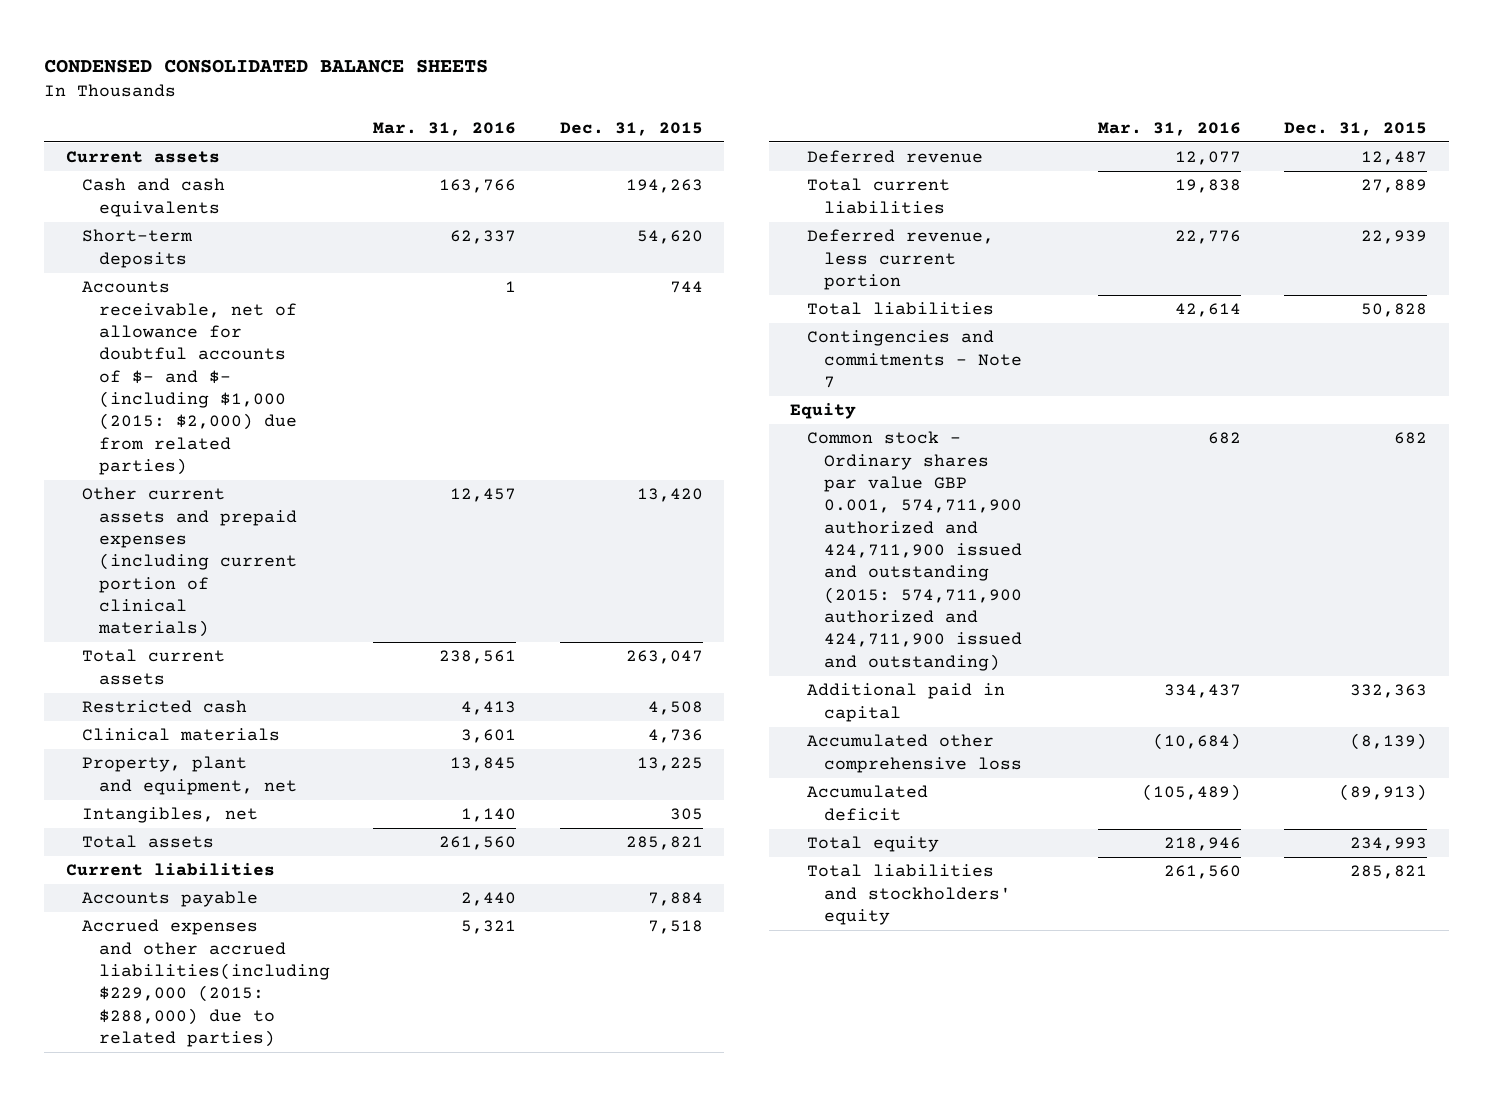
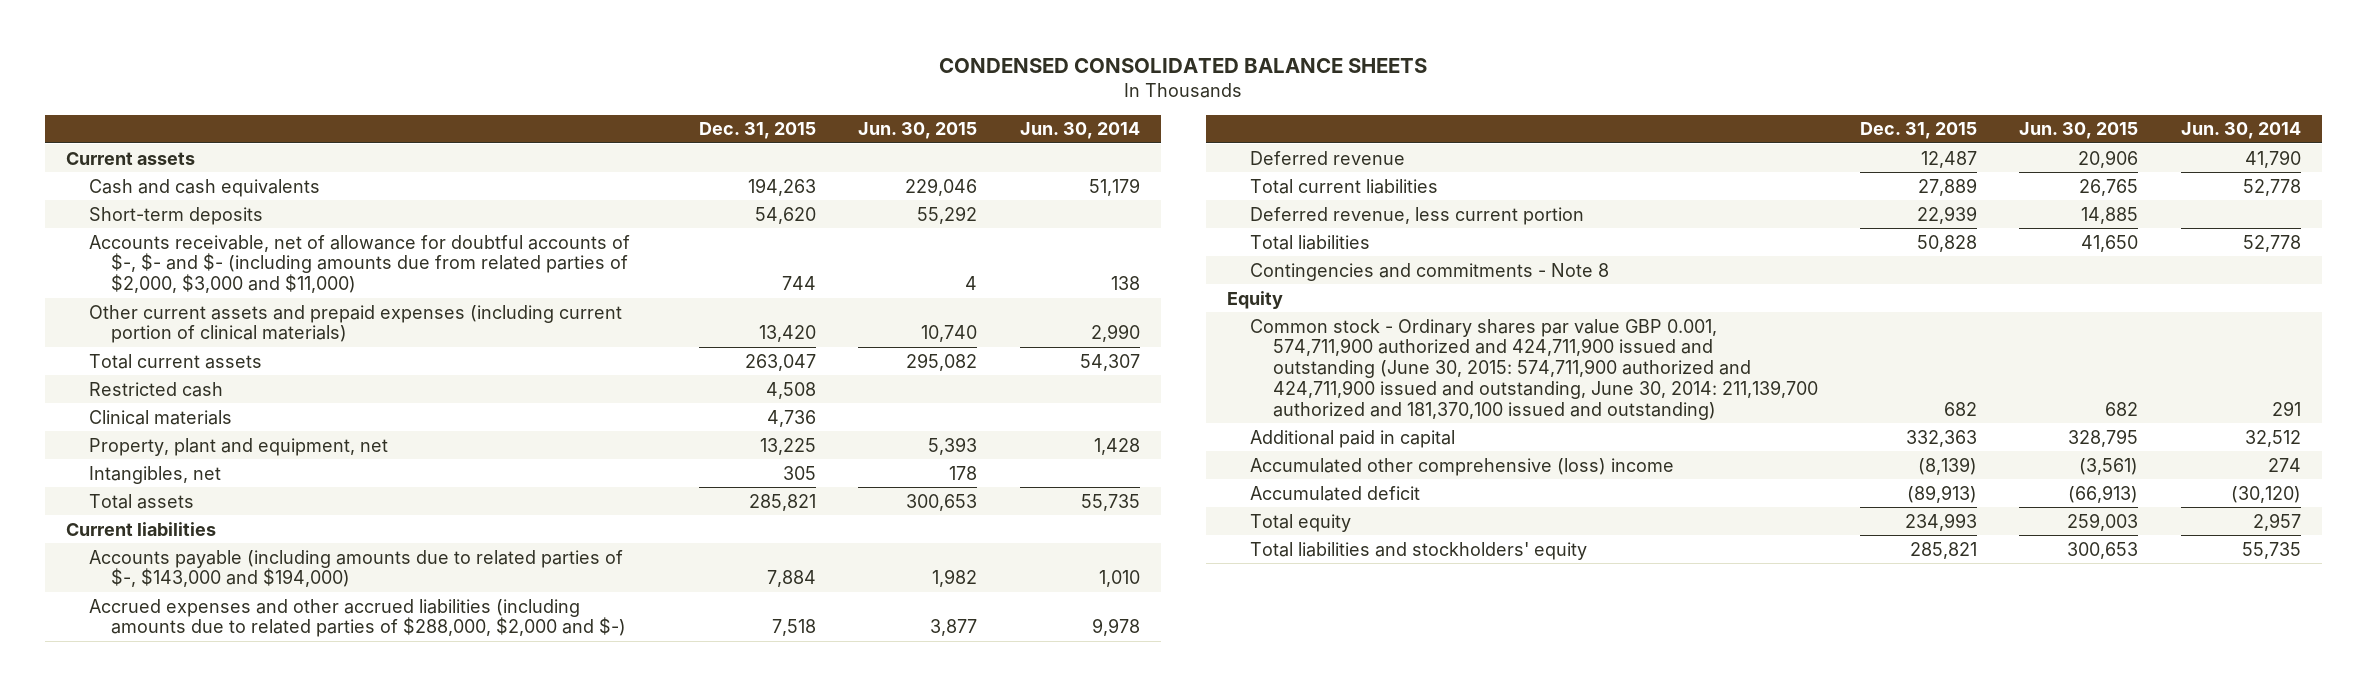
- | Mar. 31, 2016 | Dec. 31, 2015
+ | Dec. 31, 2015 | Jun. 30, 2015 | Jun. 30, 2014
- Accounts receivable, net of allowance for doubtful accounts of $- and $- (including $1,000 (2015: $2,000) due from related parties) | 1 | 744
+ Accounts receivable, net of allowance for doubtful accounts of $-, $- and $- (including amounts due from related parties of $2,000, $3,000 and $11,000) | 744 | 4 | 138
- Accounts payable | 2,440 | 7,884
- Accrued expenses and other accrued liabilities(including $229,000 (2015: $288,000) due to related parties) | 5,321 | 7,518
+ Accounts payable (including amounts due to related parties of $-, $143,000 and $194,000) | 7,884 | 1,982 | 1,010
+ Accrued expenses and other accrued liabilities (including amounts due to related parties of $288,000, $2,000 and $-) | 7,518 | 3,877 | 9,978
- Contingencies and commitments - Note 7
+ Contingencies and commitments - Note 8
- Common stock - Ordinary shares par value GBP 0.001, 574,711,900 authorized and 424,711,900 issued and outstanding (2015: 574,711,900 authorized and 424,711,900 issued and outstanding) | 682 | 682
+ Common stock - Ordinary shares par value GBP 0.001, 574,711,900 authorized and 424,711,900 issued and outstanding (June 30, 2015: 574,711,900 authorized and 424,711,900 issued and outstanding, June 30, 2014: 211,139,700 authorized and 181,370,100 issued and outstanding) | 682 | 682 | 291
- Accumulated other comprehensive loss | (10,684) | (8,139)
+ Accumulated other comprehensive (loss) income | (8,139) | (3,561) | 274

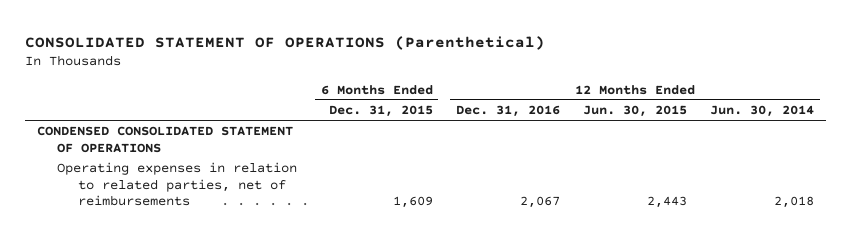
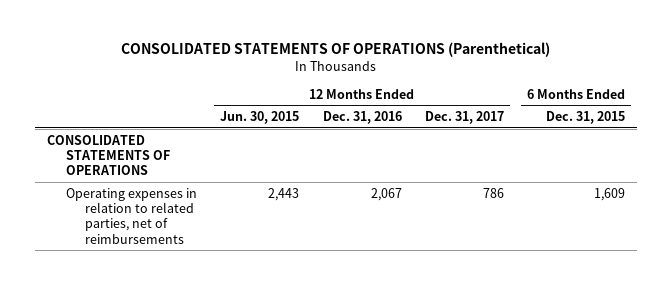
- CONSOLIDATED STATEMENT OF OPERATIONS (Parenthetical)
+ CONSOLIDATED STATEMENTS OF OPERATIONS (Parenthetical)
- | 6 Months Ended Dec. 31, 2015 | 12 Months Ended Dec. 31, 2016 | 12 Months Ended Jun. 30, 2015 | 12 Months Ended Jun. 30, 2014
+ | 12 Months Ended Jun. 30, 2015 | 12 Months Ended Dec. 31, 2016 | 12 Months Ended Dec. 31, 2017 | 6 Months Ended Dec. 31, 2015
- CONDENSED CONSOLIDATED STATEMENT OF OPERATIONS
+ CONSOLIDATED STATEMENTS OF OPERATIONS

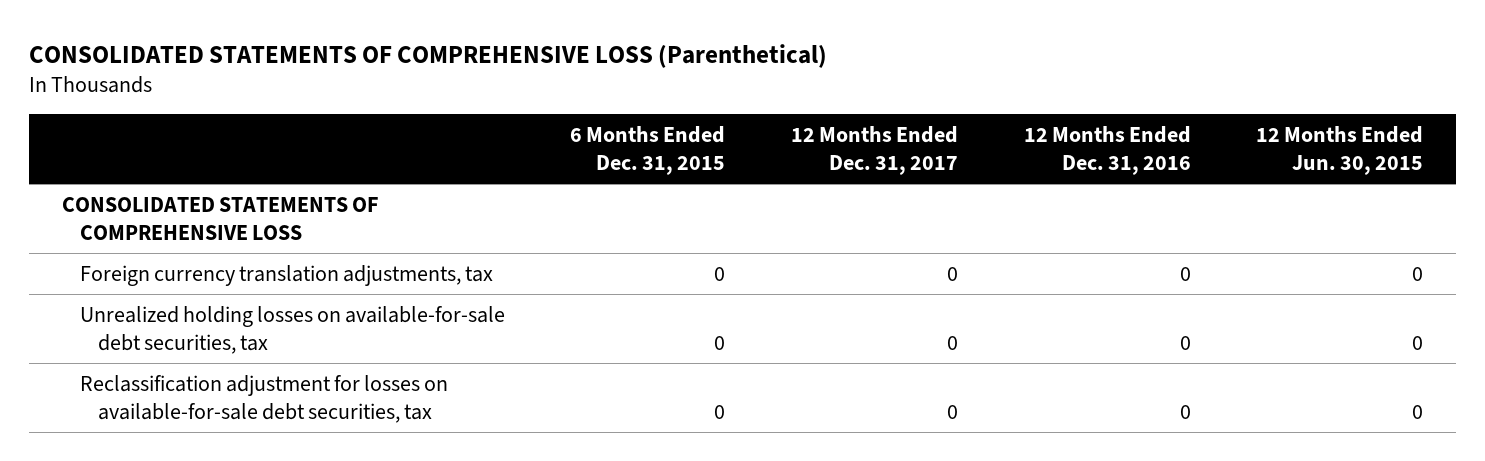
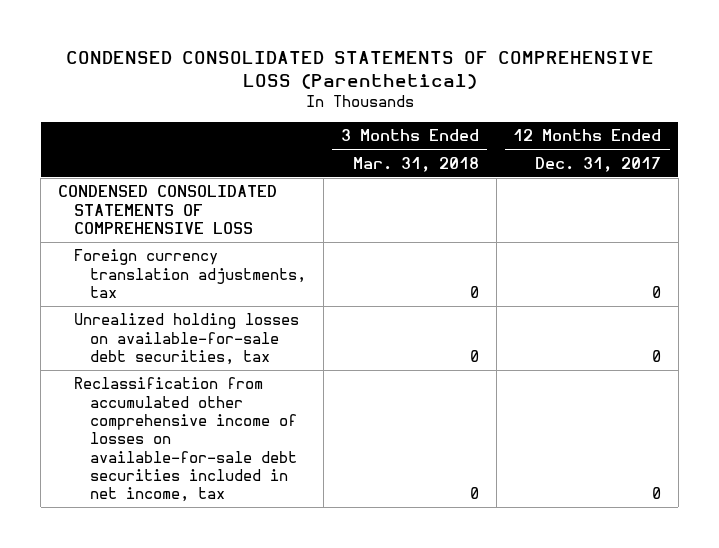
- CONSOLIDATED STATEMENTS OF COMPREHENSIVE LOSS (Parenthetical)
+ CONDENSED CONSOLIDATED STATEMENTS OF COMPREHENSIVE LOSS (Parenthetical)
- | 6 Months Ended Dec. 31, 2015 | 12 Months Ended Dec. 31, 2017 | 12 Months Ended Dec. 31, 2016 | 12 Months Ended Jun. 30, 2015
+ | 3 Months Ended Mar. 31, 2018 | 12 Months Ended Dec. 31, 2017
- CONSOLIDATED STATEMENTS OF COMPREHENSIVE LOSS
+ CONDENSED CONSOLIDATED STATEMENTS OF COMPREHENSIVE LOSS
- Reclassification adjustment for losses on available-for-sale debt securities, tax | 0 | 0 | 0 | 0
+ Reclassification from accumulated other comprehensive income of losses on available-for-sale debt securities included in net income, tax | 0 | 0

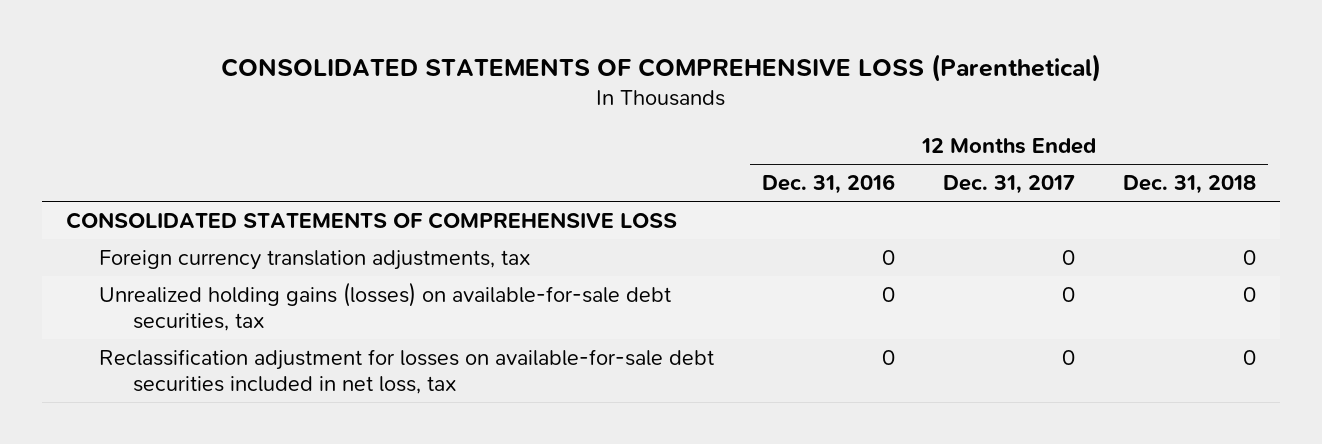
- CONDENSED CONSOLIDATED STATEMENTS OF COMPREHENSIVE LOSS (Parenthetical)
+ CONSOLIDATED STATEMENTS OF COMPREHENSIVE LOSS (Parenthetical)
- | 3 Months Ended Mar. 31, 2018 | 12 Months Ended Dec. 31, 2017
+ | 12 Months Ended Dec. 31, 2016 | 12 Months Ended Dec. 31, 2017 | 12 Months Ended Dec. 31, 2018
- CONDENSED CONSOLIDATED STATEMENTS OF COMPREHENSIVE LOSS
+ CONSOLIDATED STATEMENTS OF COMPREHENSIVE LOSS
- Unrealized holding losses on available-for-sale debt securities, tax | 0 | 0
- Reclassification from accumulated other comprehensive income of losses on available-for-sale debt securities included in net income, tax | 0 | 0
+ Unrealized holding gains (losses) on available-for-sale debt securities, tax | 0 | 0 | 0
+ Reclassification adjustment for losses on available-for-sale debt securities included in net loss, tax | 0 | 0 | 0

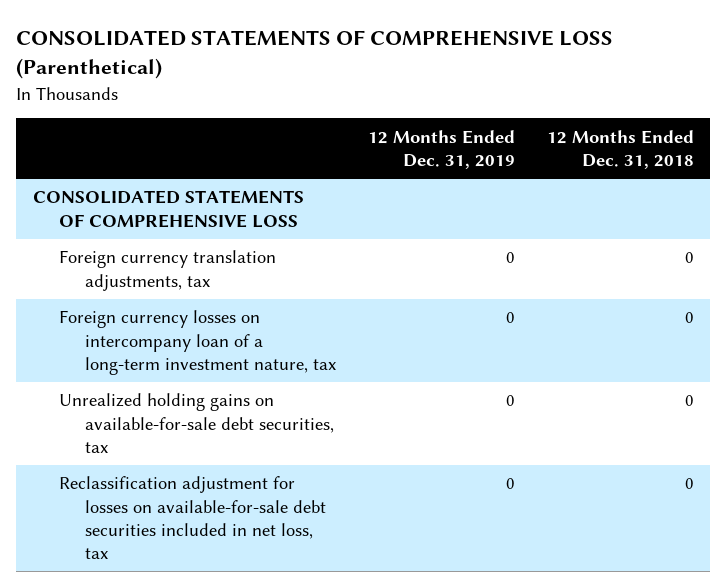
- | 12 Months Ended Dec. 31, 2016 | 12 Months Ended Dec. 31, 2017 | 12 Months Ended Dec. 31, 2018
+ | 12 Months Ended Dec. 31, 2019 | 12 Months Ended Dec. 31, 2018
- Unrealized holding gains (losses) on available-for-sale debt securities, tax | 0 | 0 | 0
+ Foreign currency losses on intercompany loan of a long-term investment nature, tax | 0 | 0
+ Unrealized holding gains on available-for-sale debt securities, tax | 0 | 0

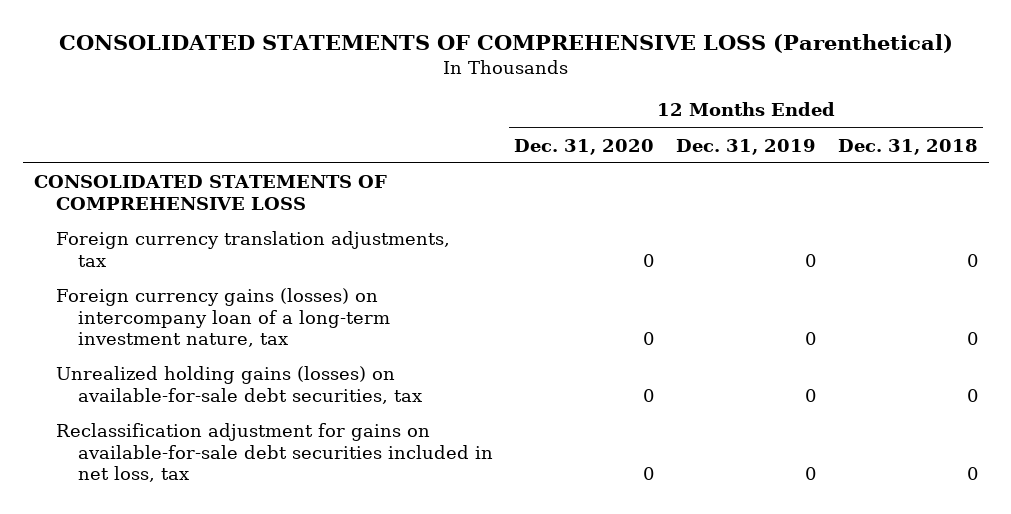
- | 12 Months Ended Dec. 31, 2019 | 12 Months Ended Dec. 31, 2018
+ | 12 Months Ended Dec. 31, 2020 | 12 Months Ended Dec. 31, 2019 | 12 Months Ended Dec. 31, 2018
- Foreign currency losses on intercompany loan of a long-term investment nature, tax | 0 | 0
- Unrealized holding gains on available-for-sale debt securities, tax | 0 | 0
- Reclassification adjustment for losses on available-for-sale debt securities included in net loss, tax | 0 | 0
+ Foreign currency gains (losses) on intercompany loan of a long-term investment nature, tax | 0 | 0 | 0
+ Unrealized holding gains (losses) on available-for-sale debt securities, tax | 0 | 0 | 0
+ Reclassification adjustment for gains on available-for-sale debt securities included in net loss, tax | 0 | 0 | 0

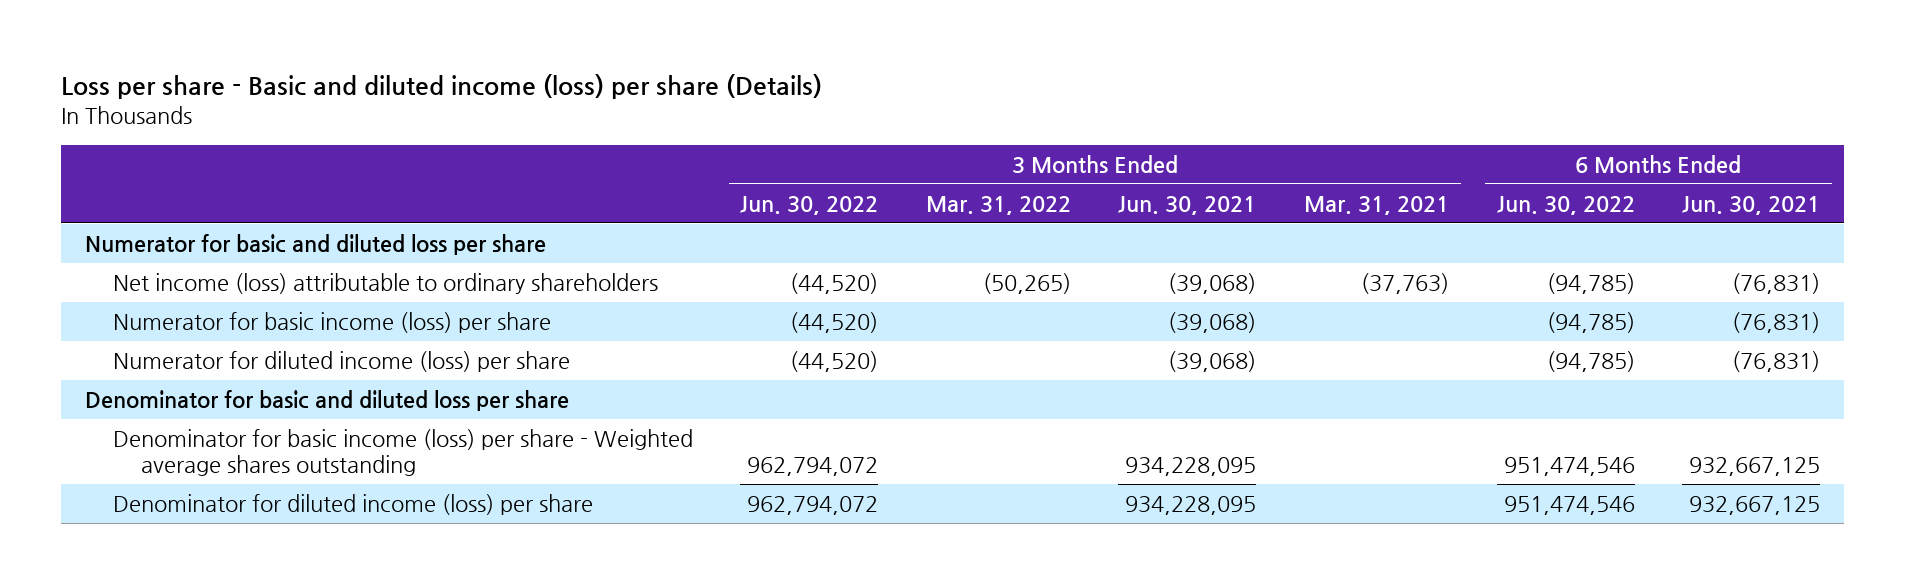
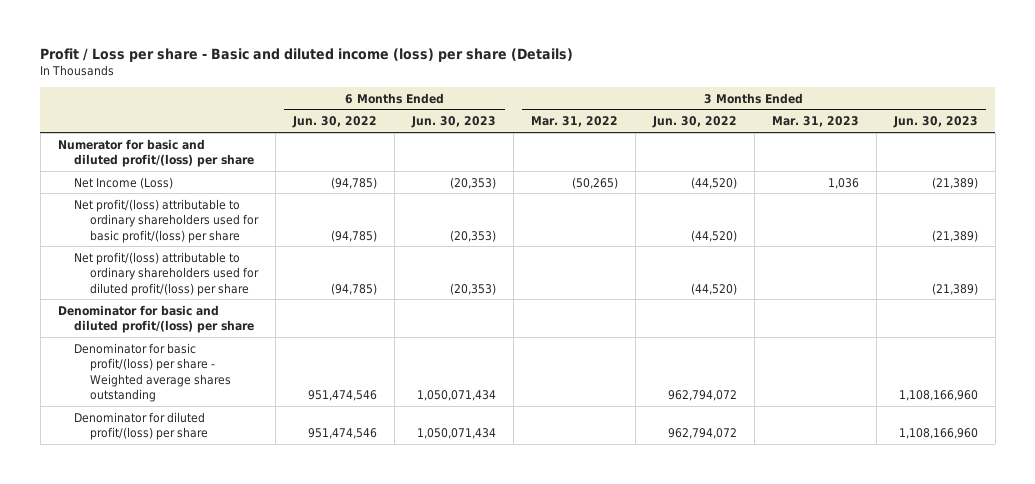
- Loss per share - Basic and diluted income (loss) per share (Details)
+ Profit / Loss per share - Basic and diluted income (loss) per share (Details)
- | 3 Months Ended Jun. 30, 2022 | 3 Months Ended Mar. 31, 2022 | 3 Months Ended Jun. 30, 2021 | 3 Months Ended Mar. 31, 2021 | 6 Months Ended Jun. 30, 2022 | 6 Months Ended Jun. 30, 2021
+ | 6 Months Ended Jun. 30, 2022 | 6 Months Ended Jun. 30, 2023 | 3 Months Ended Mar. 31, 2022 | 3 Months Ended Jun. 30, 2022 | 3 Months Ended Mar. 31, 2023 | 3 Months Ended Jun. 30, 2023
- Numerator for basic and diluted loss per share
- Net income (loss) attributable to ordinary shareholders | (44,520) | (50,265) | (39,068) | (37,763) | (94,785) | (76,831)
- Numerator for basic income (loss) per share | (44,520) | | (39,068) | | (94,785) | (76,831)
- Numerator for diluted income (loss) per share | (44,520) | | (39,068) | | (94,785) | (76,831)
- Denominator for basic and diluted loss per share
- Denominator for basic income (loss) per share - Weighted average shares outstanding | 962,794,072 | | 934,228,095 | | 951,474,546 | 932,667,125
- Denominator for diluted income (loss) per share | 962,794,072 | | 934,228,095 | | 951,474,546 | 932,667,125
+ Numerator for basic and diluted profit/(loss) per share
+ Net Income (Loss) | (94,785) | (20,353) | (50,265) | (44,520) | 1,036 | (21,389)
+ Net profit/(loss) attributable to ordinary shareholders used for basic profit/(loss) per share | (94,785) | (20,353) | | (44,520) | | (21,389)
+ Net profit/(loss) attributable to ordinary shareholders used for diluted profit/(loss) per share | (94,785) | (20,353) | | (44,520) | | (21,389)
+ Denominator for basic and diluted profit/(loss) per share
+ Denominator for basic profit/(loss) per share - Weighted average shares outstanding | 951,474,546 | 1,050,071,434 | | 962,794,072 | | 1,108,166,960
+ Denominator for diluted profit/(loss) per share | 951,474,546 | 1,050,071,434 | | 962,794,072 | | 1,108,166,960

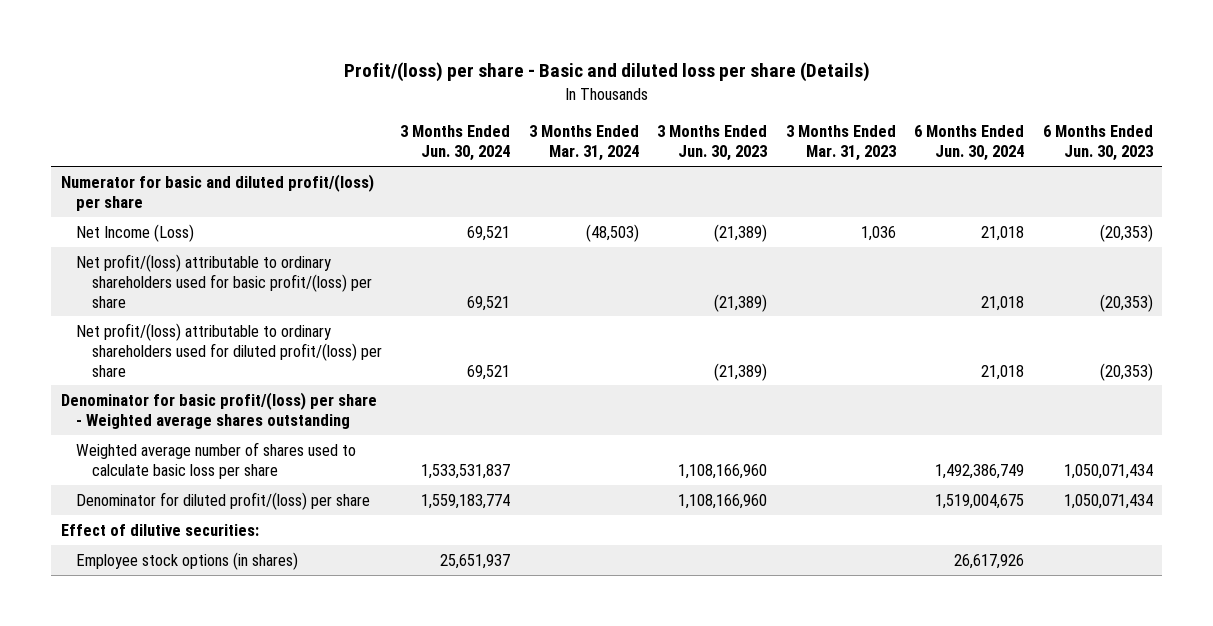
- Profit / Loss per share - Basic and diluted income (loss) per share (Details)
+ Profit/(loss) per share - Basic and diluted loss per share (Details)
- | 6 Months Ended Jun. 30, 2022 | 6 Months Ended Jun. 30, 2023 | 3 Months Ended Mar. 31, 2022 | 3 Months Ended Jun. 30, 2022 | 3 Months Ended Mar. 31, 2023 | 3 Months Ended Jun. 30, 2023
+ | 3 Months Ended Jun. 30, 2024 | 3 Months Ended Mar. 31, 2024 | 3 Months Ended Jun. 30, 2023 | 3 Months Ended Mar. 31, 2023 | 6 Months Ended Jun. 30, 2024 | 6 Months Ended Jun. 30, 2023
- Denominator for basic and diluted profit/(loss) per share
- Denominator for basic profit/(loss) per share - Weighted average shares outstanding | 951,474,546 | 1,050,071,434 | | 962,794,072 | | 1,108,166,960
+ Denominator for basic profit/(loss) per share - Weighted average shares outstanding
+ Weighted average number of shares used to calculate basic loss per share | 1,533,531,837 | | 1,108,166,960 | | 1,492,386,749 | 1,050,071,434
+ Effect of dilutive securities:
+ Employee stock options (in shares) | 25,651,937 | | | | 26,617,926 |

